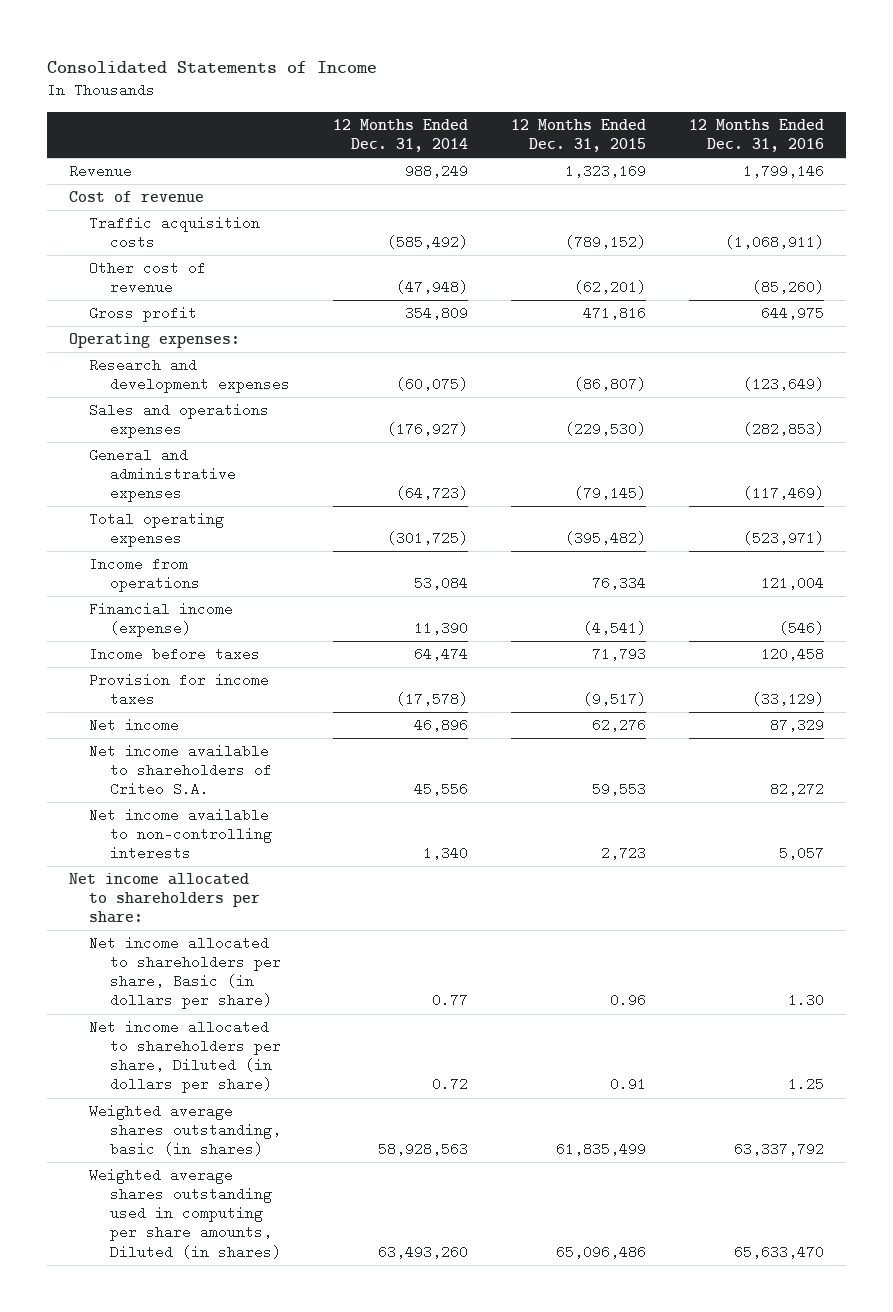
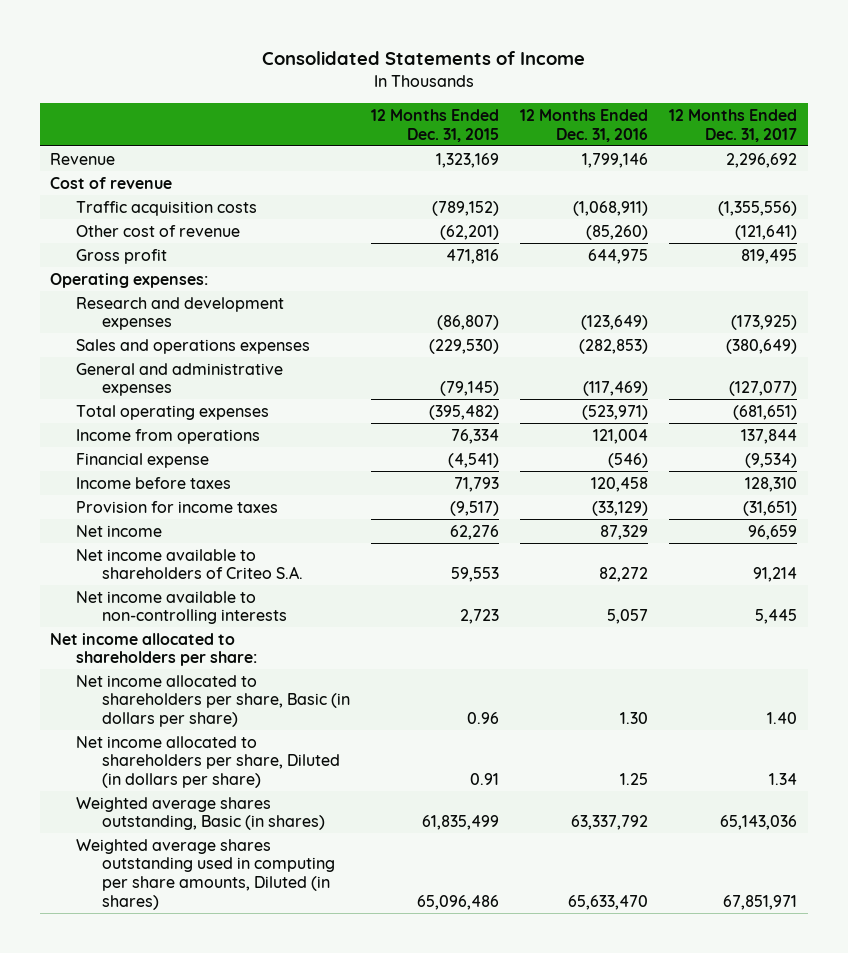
- | 12 Months Ended Dec. 31, 2014 | 12 Months Ended Dec. 31, 2015 | 12 Months Ended Dec. 31, 2016
+ | 12 Months Ended Dec. 31, 2015 | 12 Months Ended Dec. 31, 2016 | 12 Months Ended Dec. 31, 2017
- Financial income (expense) | 11,390 | (4,541) | (546)
+ Financial expense | (4,541) | (546) | (9,534)
- Weighted average shares outstanding, basic (in shares) | 58,928,563 | 61,835,499 | 63,337,792
+ Weighted average shares outstanding, Basic (in shares) | 61,835,499 | 63,337,792 | 65,143,036

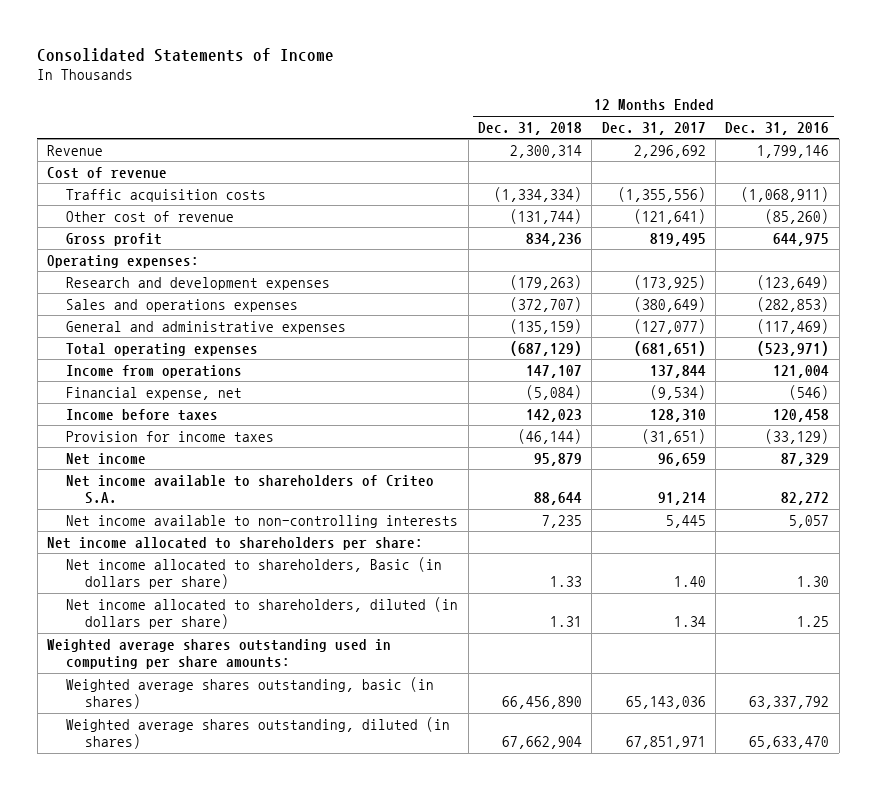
- | 12 Months Ended Dec. 31, 2015 | 12 Months Ended Dec. 31, 2016 | 12 Months Ended Dec. 31, 2017
+ | 12 Months Ended Dec. 31, 2018 | 12 Months Ended Dec. 31, 2017 | 12 Months Ended Dec. 31, 2016
- Financial expense | (4,541) | (546) | (9,534)
+ Financial expense, net | (5,084) | (9,534) | (546)
- Net income allocated to shareholders per share, Basic (in dollars per share) | 0.96 | 1.30 | 1.40
- Net income allocated to shareholders per share, Diluted (in dollars per share) | 0.91 | 1.25 | 1.34
- Weighted average shares outstanding, Basic (in shares) | 61,835,499 | 63,337,792 | 65,143,036
- Weighted average shares outstanding used in computing per share amounts, Diluted (in shares) | 65,096,486 | 65,633,470 | 67,851,971
+ Net income allocated to shareholders, Basic (in dollars per share) | 1.33 | 1.40 | 1.30
+ Net income allocated to shareholders, diluted (in dollars per share) | 1.31 | 1.34 | 1.25
+ Weighted average shares outstanding used in computing per share amounts:
+ Weighted average shares outstanding, basic (in shares) | 66,456,890 | 65,143,036 | 63,337,792
+ Weighted average shares outstanding, diluted (in shares) | 67,662,904 | 67,851,971 | 65,633,470

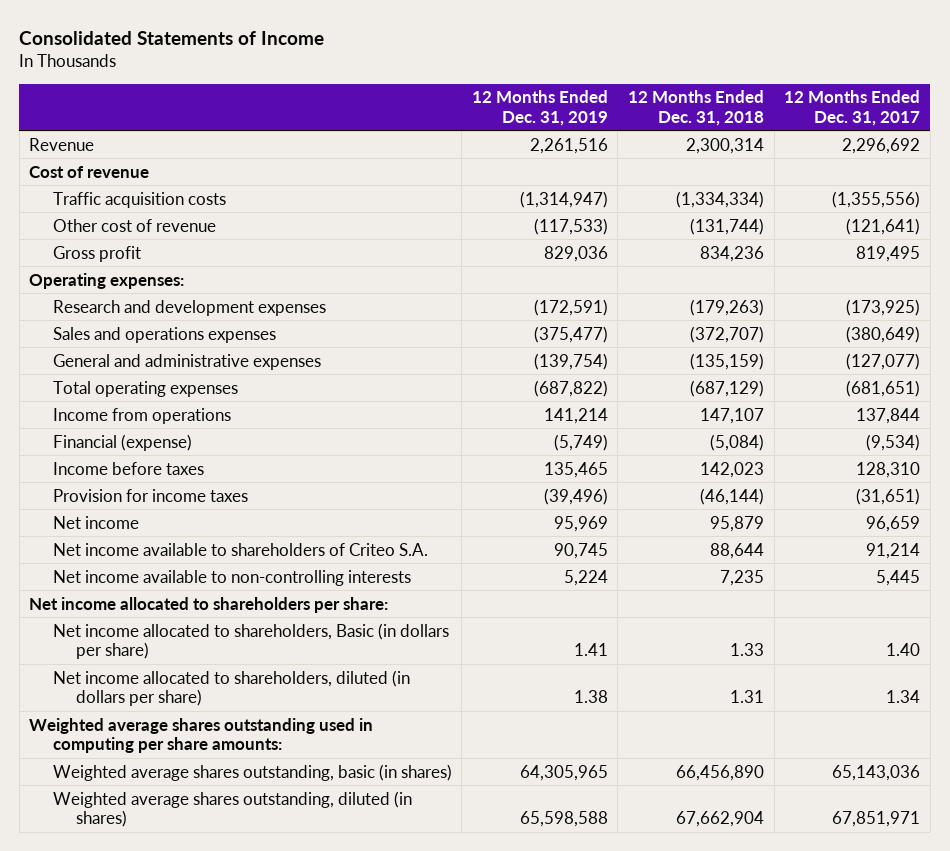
- | 12 Months Ended Dec. 31, 2018 | 12 Months Ended Dec. 31, 2017 | 12 Months Ended Dec. 31, 2016
+ | 12 Months Ended Dec. 31, 2019 | 12 Months Ended Dec. 31, 2018 | 12 Months Ended Dec. 31, 2017
- Financial expense, net | (5,084) | (9,534) | (546)
+ Financial (expense) | (5,749) | (5,084) | (9,534)

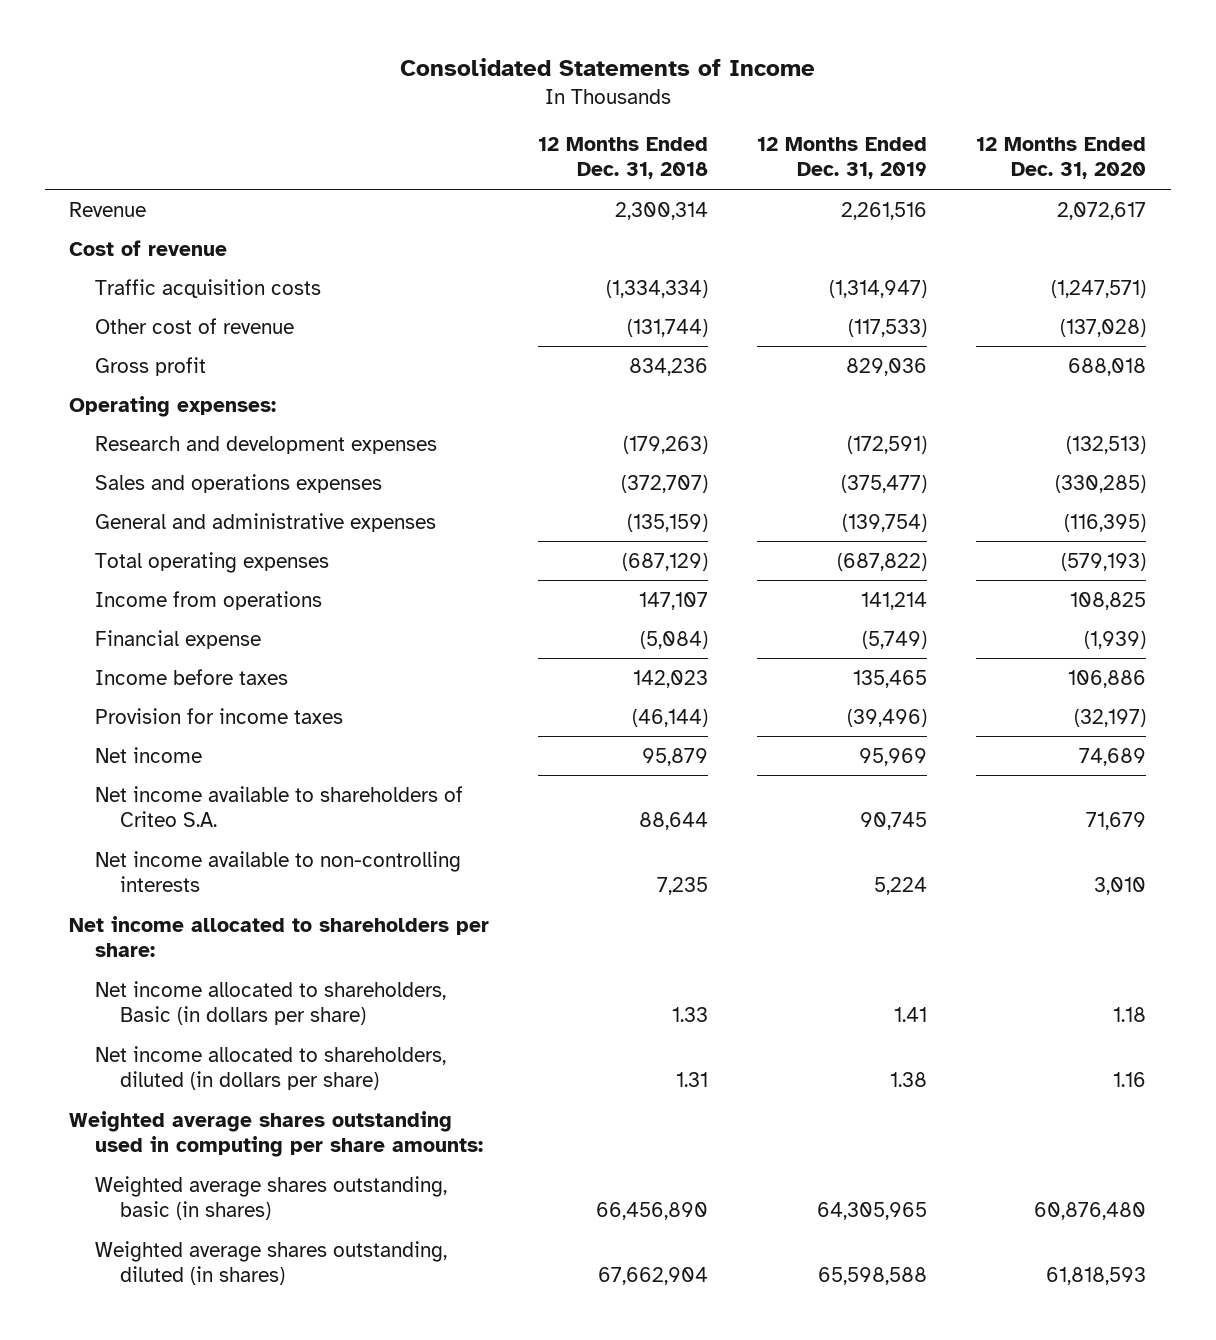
- | 12 Months Ended Dec. 31, 2019 | 12 Months Ended Dec. 31, 2018 | 12 Months Ended Dec. 31, 2017
+ | 12 Months Ended Dec. 31, 2018 | 12 Months Ended Dec. 31, 2019 | 12 Months Ended Dec. 31, 2020
- Financial (expense) | (5,749) | (5,084) | (9,534)
+ Financial expense | (5,084) | (5,749) | (1,939)

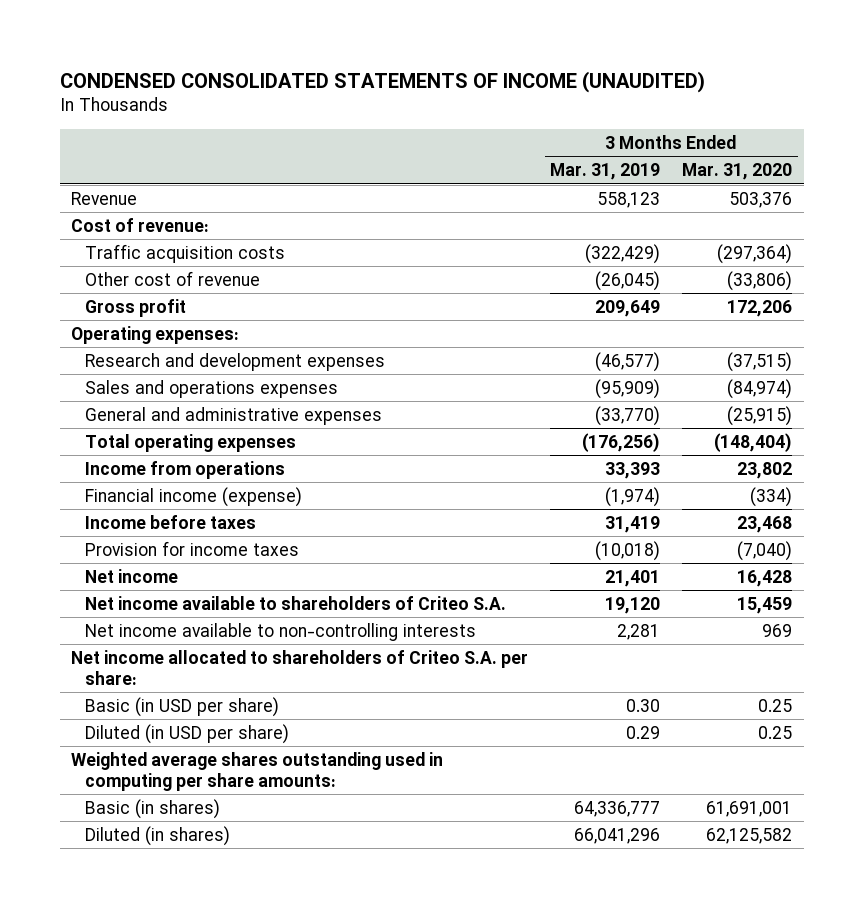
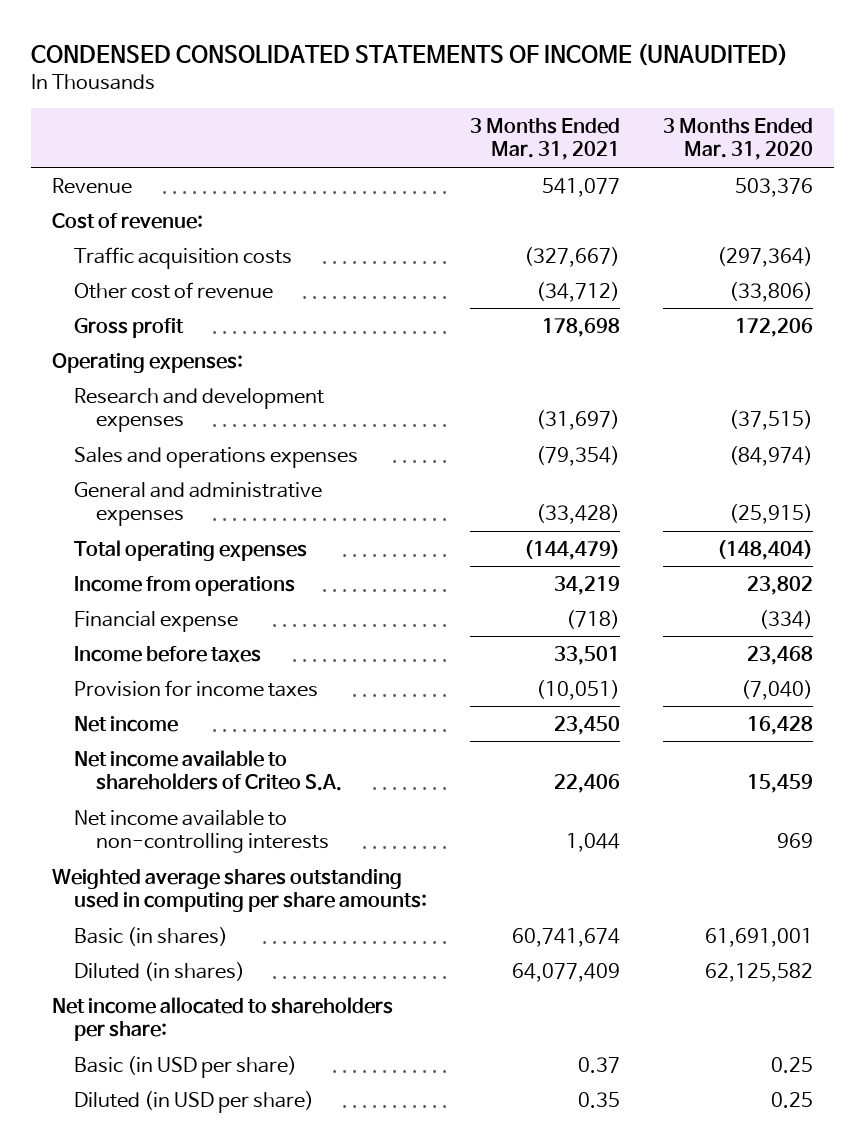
- | 3 Months Ended Mar. 31, 2019 | 3 Months Ended Mar. 31, 2020
+ | 3 Months Ended Mar. 31, 2021 | 3 Months Ended Mar. 31, 2020
- Financial income (expense) | (1,974) | (334)
+ Financial expense | (718) | (334)
- Net income allocated to shareholders of Criteo S.A. per share:
+ Net income allocated to shareholders per share:
moved down: Basic (in USD per share) | 0.37 | 0.25
moved down: Diluted (in USD per share) | 0.35 | 0.25

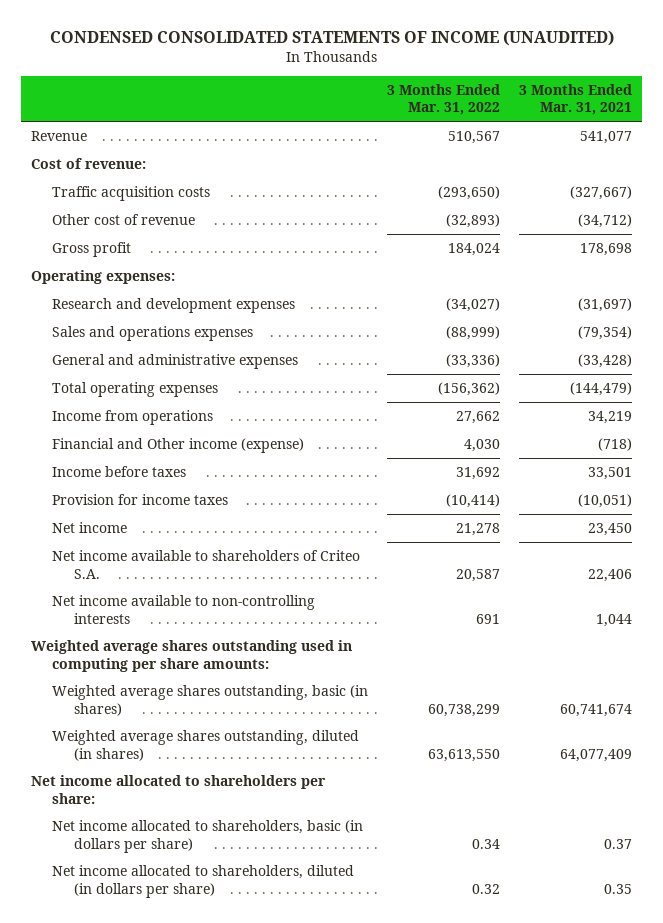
- | 3 Months Ended Mar. 31, 2021 | 3 Months Ended Mar. 31, 2020
+ | 3 Months Ended Mar. 31, 2022 | 3 Months Ended Mar. 31, 2021
- Financial expense | (718) | (334)
+ Financial and Other income (expense) | 4,030 | (718)
- Basic (in shares) | 60,741,674 | 61,691,001
- Diluted (in shares) | 64,077,409 | 62,125,582
+ Weighted average shares outstanding, basic (in shares) | 60,738,299 | 60,741,674
+ Weighted average shares outstanding, diluted (in shares) | 63,613,550 | 64,077,409
- Basic (in USD per share) | 0.37 | 0.25
- Diluted (in USD per share) | 0.35 | 0.25
+ Net income allocated to shareholders, basic (in dollars per share) | 0.34 | 0.37
+ Net income allocated to shareholders, diluted (in dollars per share) | 0.32 | 0.35

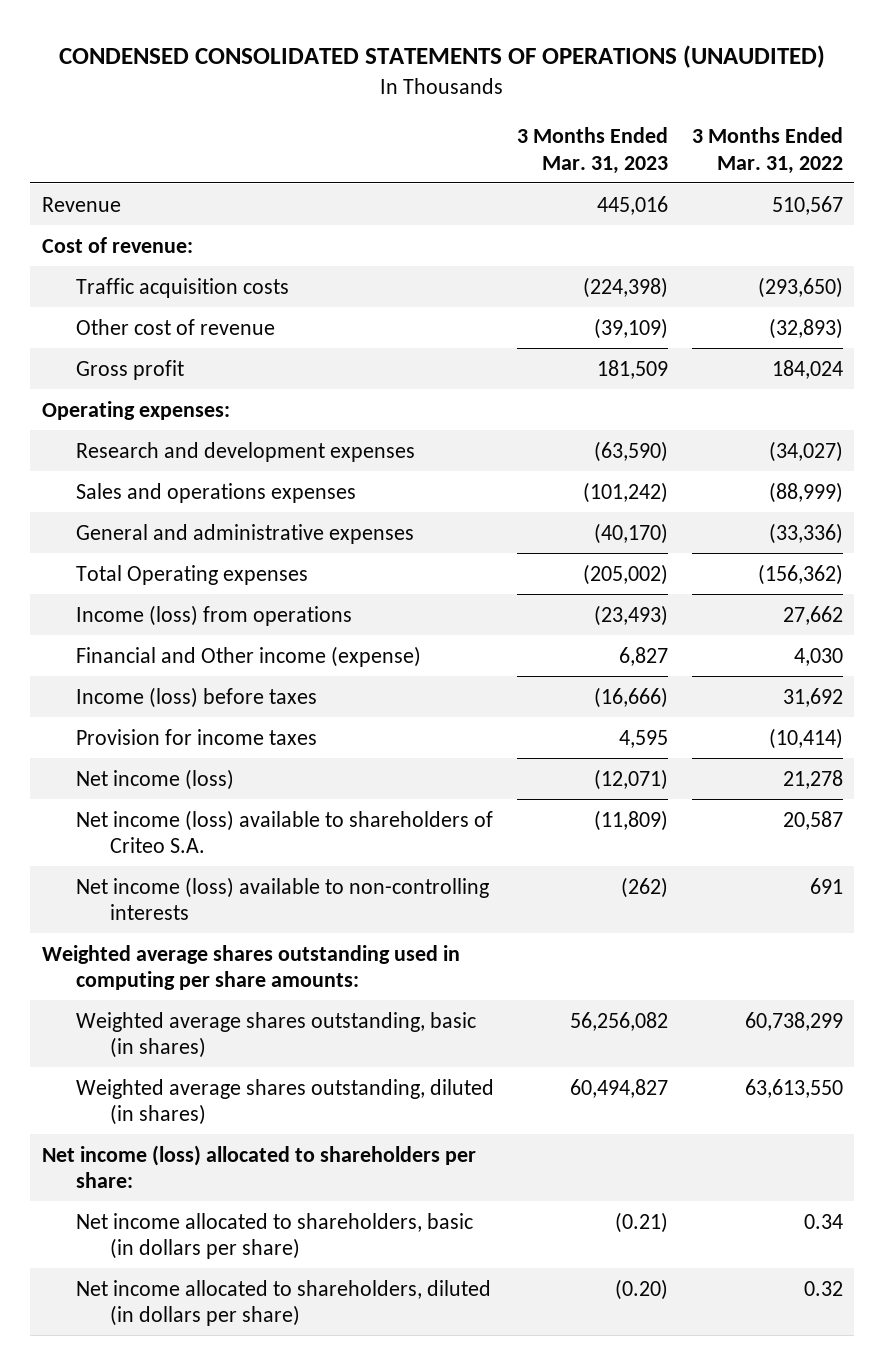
- CONDENSED CONSOLIDATED STATEMENTS OF INCOME (UNAUDITED)
+ CONDENSED CONSOLIDATED STATEMENTS OF OPERATIONS (UNAUDITED)
- | 3 Months Ended Mar. 31, 2022 | 3 Months Ended Mar. 31, 2021
+ | 3 Months Ended Mar. 31, 2023 | 3 Months Ended Mar. 31, 2022
- Total operating expenses | (156,362) | (144,479)
- Income from operations | 27,662 | 34,219
+ Total Operating expenses | (205,002) | (156,362)
+ Income (loss) from operations | (23,493) | 27,662
- Income before taxes | 31,692 | 33,501
+ Income (loss) before taxes | (16,666) | 31,692
- Net income | 21,278 | 23,450
- Net income available to shareholders of Criteo S.A. | 20,587 | 22,406
- Net income available to non-controlling interests | 691 | 1,044
+ Net income (loss) | (12,071) | 21,278
+ Net income (loss) available to shareholders of Criteo S.A. | (11,809) | 20,587
+ Net income (loss) available to non-controlling interests | (262) | 691
- Net income allocated to shareholders per share:
+ Net income (loss) allocated to shareholders per share:

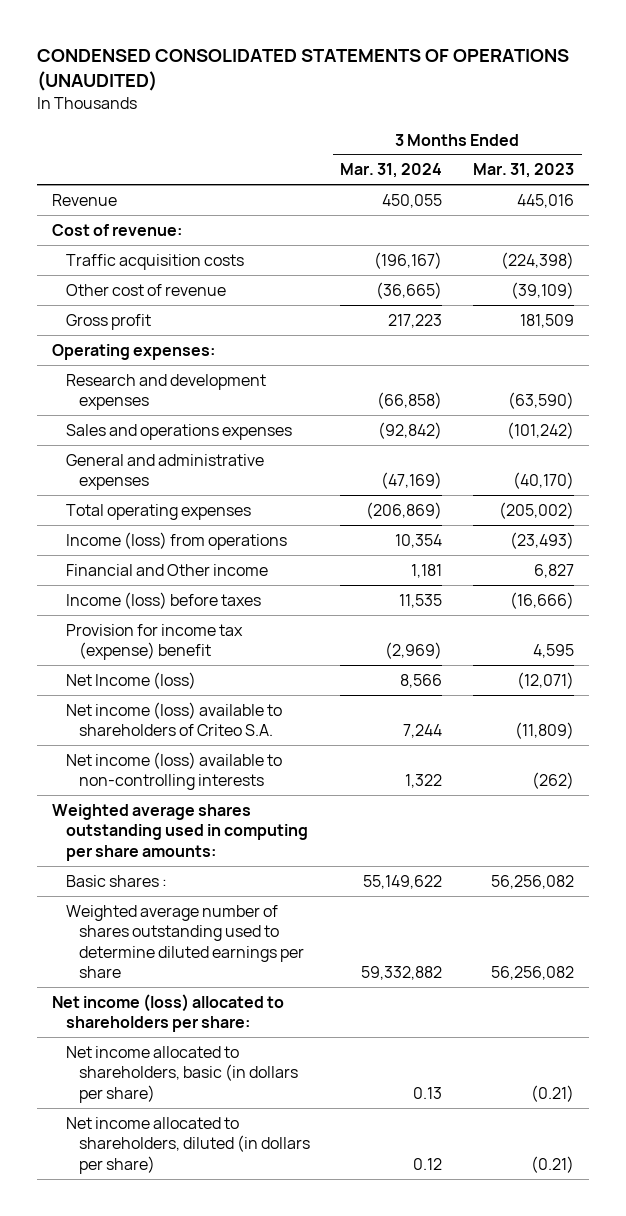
- | 3 Months Ended Mar. 31, 2023 | 3 Months Ended Mar. 31, 2022
+ | 3 Months Ended Mar. 31, 2024 | 3 Months Ended Mar. 31, 2023
- Total Operating expenses | (205,002) | (156,362)
+ Total operating expenses | (206,869) | (205,002)
- Financial and Other income (expense) | 6,827 | 4,030
+ Financial and Other income | 1,181 | 6,827
- Provision for income taxes | 4,595 | (10,414)
- Net income (loss) | (12,071) | 21,278
+ Provision for income tax (expense) benefit | (2,969) | 4,595
+ Net Income (loss) | 8,566 | (12,071)
- Weighted average shares outstanding, basic (in shares) | 56,256,082 | 60,738,299
- Weighted average shares outstanding, diluted (in shares) | 60,494,827 | 63,613,550
+ Basic shares : | 55,149,622 | 56,256,082
+ Weighted average number of shares outstanding used to determine diluted earnings per share | 59,332,882 | 56,256,082
- Net income allocated to shareholders, diluted (in dollars per share) | (0.20) | 0.32
+ Net income allocated to shareholders, diluted (in dollars per share) | 0.12 | (0.21)

